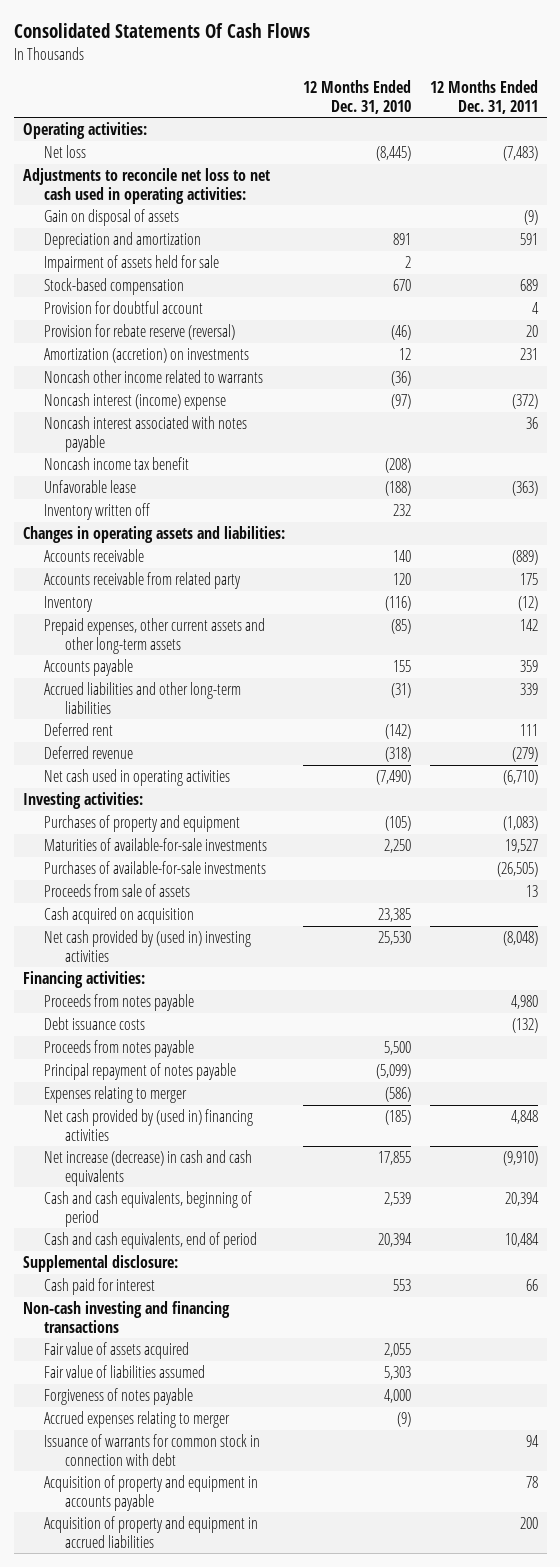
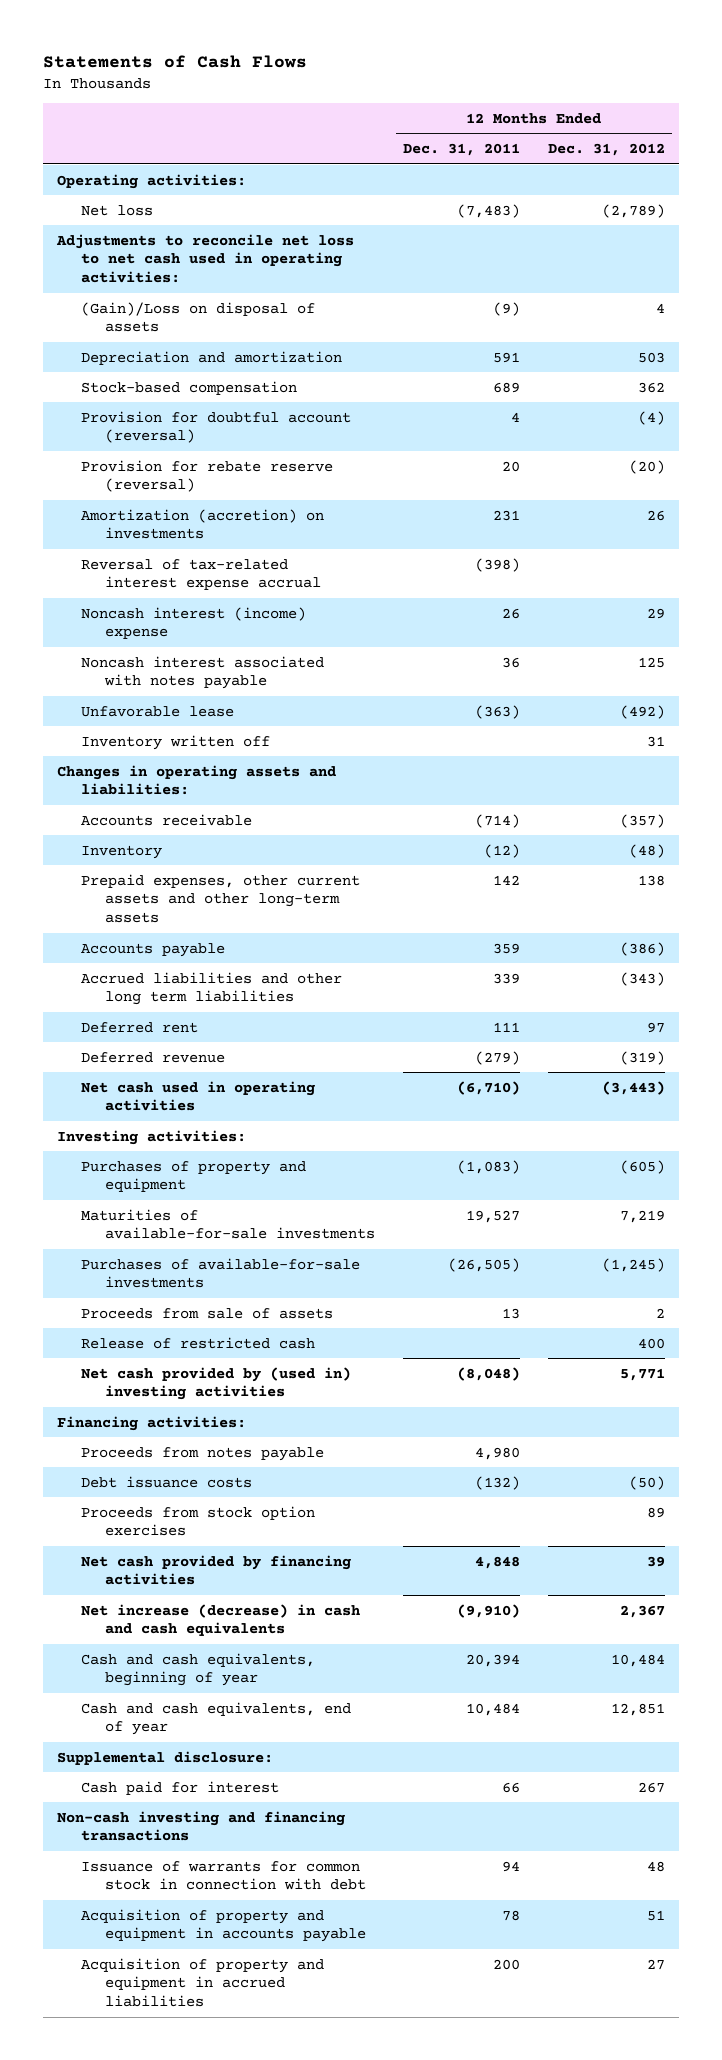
- Consolidated Statements Of Cash Flows
+ Statements of Cash Flows
- | 12 Months Ended Dec. 31, 2010 | 12 Months Ended Dec. 31, 2011
+ | 12 Months Ended Dec. 31, 2011 | 12 Months Ended Dec. 31, 2012
- Gain on disposal of assets | | (9)
+ (Gain)/Loss on disposal of assets | (9) | 4
- Impairment of assets held for sale | 2 |
- Provision for doubtful account | | 4
+ Provision for doubtful account (reversal) | 4 | (4)
- Noncash other income related to warrants | (36) |
- Noncash interest (income) expense | (97) | (372)
+ Reversal of tax-related interest expense accrual | (398) |
+ Noncash interest (income) expense | 26 | 29
- Noncash income tax benefit | (208) |
- Accounts receivable | 140 | (889)
- Accounts receivable from related party | 120 | 175
+ Accounts receivable | (714) | (357)
- Accrued liabilities and other long-term liabilities | (31) | 339
+ Accrued liabilities and other long term liabilities | 339 | (343)
- Cash acquired on acquisition | 23,385 |
+ Release of restricted cash | | 400
- Proceeds from notes payable | 5,500 |
- Principal repayment of notes payable | (5,099) |
- Expenses relating to merger | (586) |
- Net cash provided by (used in) financing activities | (185) | 4,848
+ Proceeds from stock option exercises | | 89
+ Net cash provided by financing activities | 4,848 | 39
- Cash and cash equivalents, beginning of period | 2,539 | 20,394
- Cash and cash equivalents, end of period | 20,394 | 10,484
+ Cash and cash equivalents, beginning of year | 20,394 | 10,484
+ Cash and cash equivalents, end of year | 10,484 | 12,851
- Fair value of assets acquired | 2,055 |
- Fair value of liabilities assumed | 5,303 |
- Forgiveness of notes payable | 4,000 |
- Accrued expenses relating to merger | (9) |

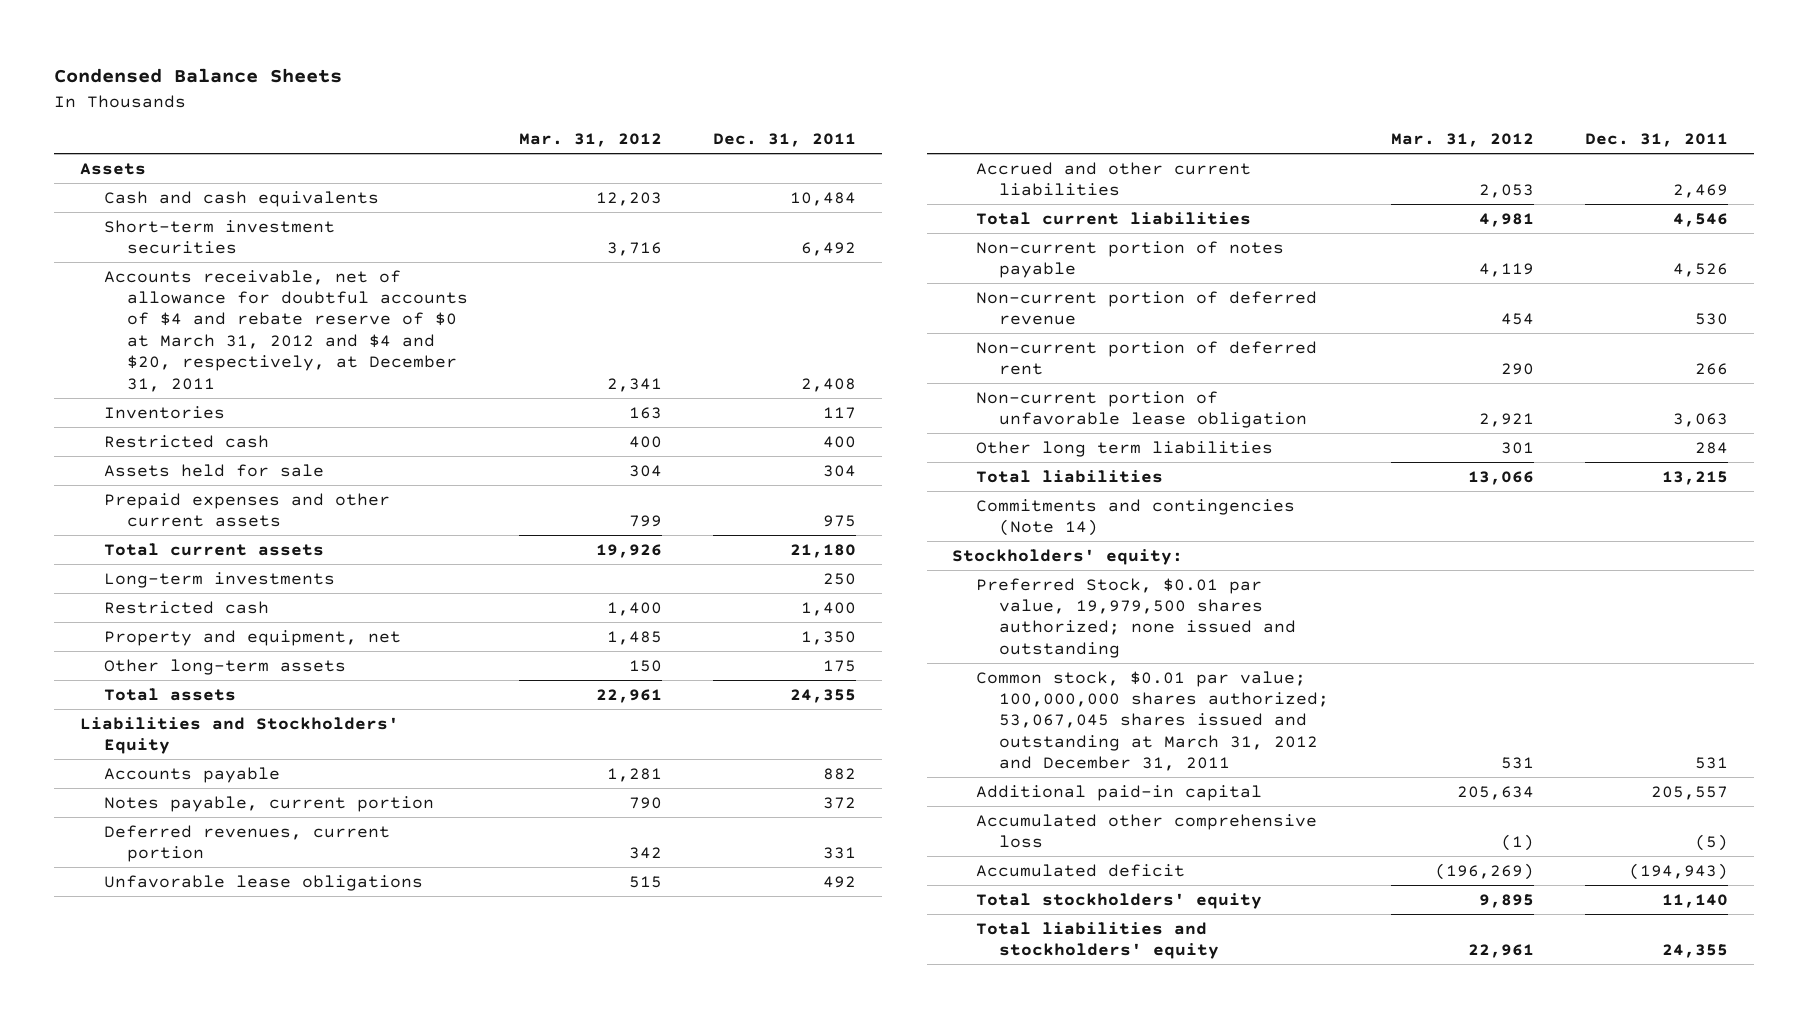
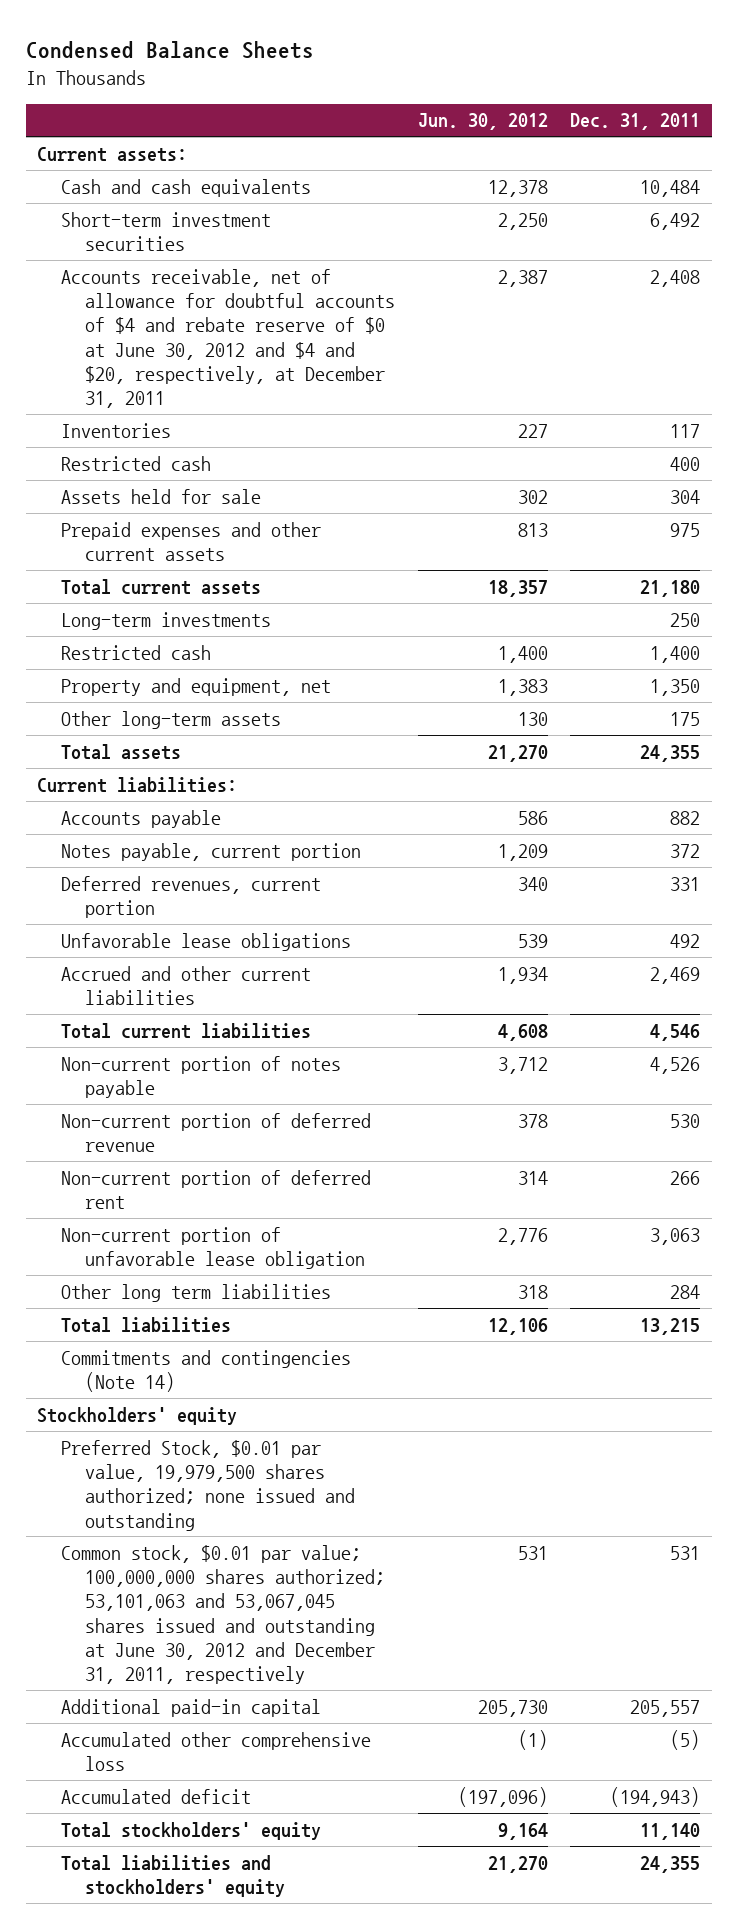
- | Mar. 31, 2012 | Dec. 31, 2011
+ | Jun. 30, 2012 | Dec. 31, 2011
- Assets
+ Current assets:
- Accounts receivable, net of allowance for doubtful accounts of $4 and rebate reserve of $0 at March 31, 2012 and $4 and $20, respectively, at December 31, 2011 | 2,341 | 2,408
+ Accounts receivable, net of allowance for doubtful accounts of $4 and rebate reserve of $0 at June 30, 2012 and $4 and $20, respectively, at December 31, 2011 | 2,387 | 2,408
- Liabilities and Stockholders' Equity
+ Current liabilities:
- Stockholders' equity:
+ Stockholders' equity
- Common stock, $0.01 par value; 100,000,000 shares authorized; 53,067,045 shares issued and outstanding at March 31, 2012 and December 31, 2011 | 531 | 531
+ Common stock, $0.01 par value; 100,000,000 shares authorized; 53,101,063 and 53,067,045 shares issued and outstanding at June 30, 2012 and December 31, 2011, respectively | 531 | 531

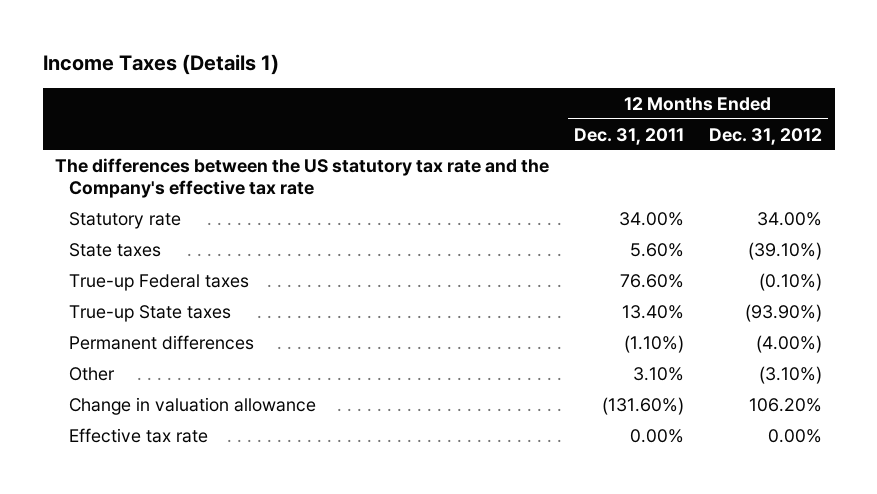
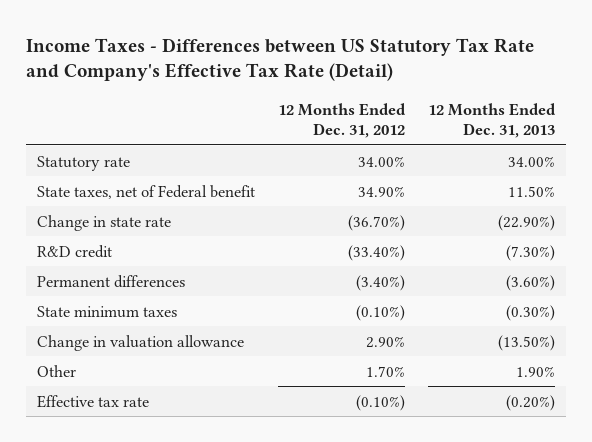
- Income Taxes (Details 1)
+ Income Taxes - Differences between US Statutory Tax Rate and Company's Effective Tax Rate (Detail)
- | 12 Months Ended Dec. 31, 2011 | 12 Months Ended Dec. 31, 2012
+ | 12 Months Ended Dec. 31, 2012 | 12 Months Ended Dec. 31, 2013
- The differences between the US statutory tax rate and the Company's effective tax rate
- State taxes | 5.60% | (39.10%)
- True-up Federal taxes | 76.60% | (0.10%)
- True-up State taxes | 13.40% | (93.90%)
- Permanent differences | (1.10%) | (4.00%)
- Other | 3.10% | (3.10%)
- Change in valuation allowance | (131.60%) | 106.20%
- Effective tax rate | 0.00% | 0.00%
+ State taxes, net of Federal benefit | 34.90% | 11.50%
+ Change in state rate | (36.70%) | (22.90%)
+ R&D credit | (33.40%) | (7.30%)
+ Permanent differences | (3.40%) | (3.60%)
+ State minimum taxes | (0.10%) | (0.30%)
+ Change in valuation allowance | 2.90% | (13.50%)
+ Other | 1.70% | 1.90%
+ Effective tax rate | (0.10%) | (0.20%)

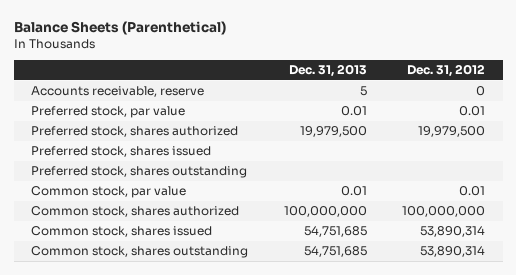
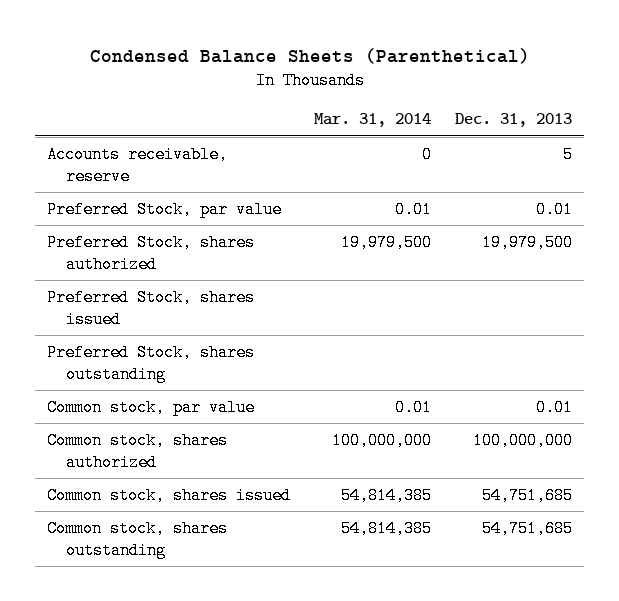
- Balance Sheets (Parenthetical)
+ Condensed Balance Sheets (Parenthetical)
- | Dec. 31, 2013 | Dec. 31, 2012
+ | Mar. 31, 2014 | Dec. 31, 2013
- Preferred stock, par value | 0.01 | 0.01
- Preferred stock, shares authorized | 19,979,500 | 19,979,500
- Preferred stock, shares issued
- Preferred stock, shares outstanding
+ Preferred Stock, par value | 0.01 | 0.01
+ Preferred Stock, shares authorized | 19,979,500 | 19,979,500
+ Preferred Stock, shares issued
+ Preferred Stock, shares outstanding

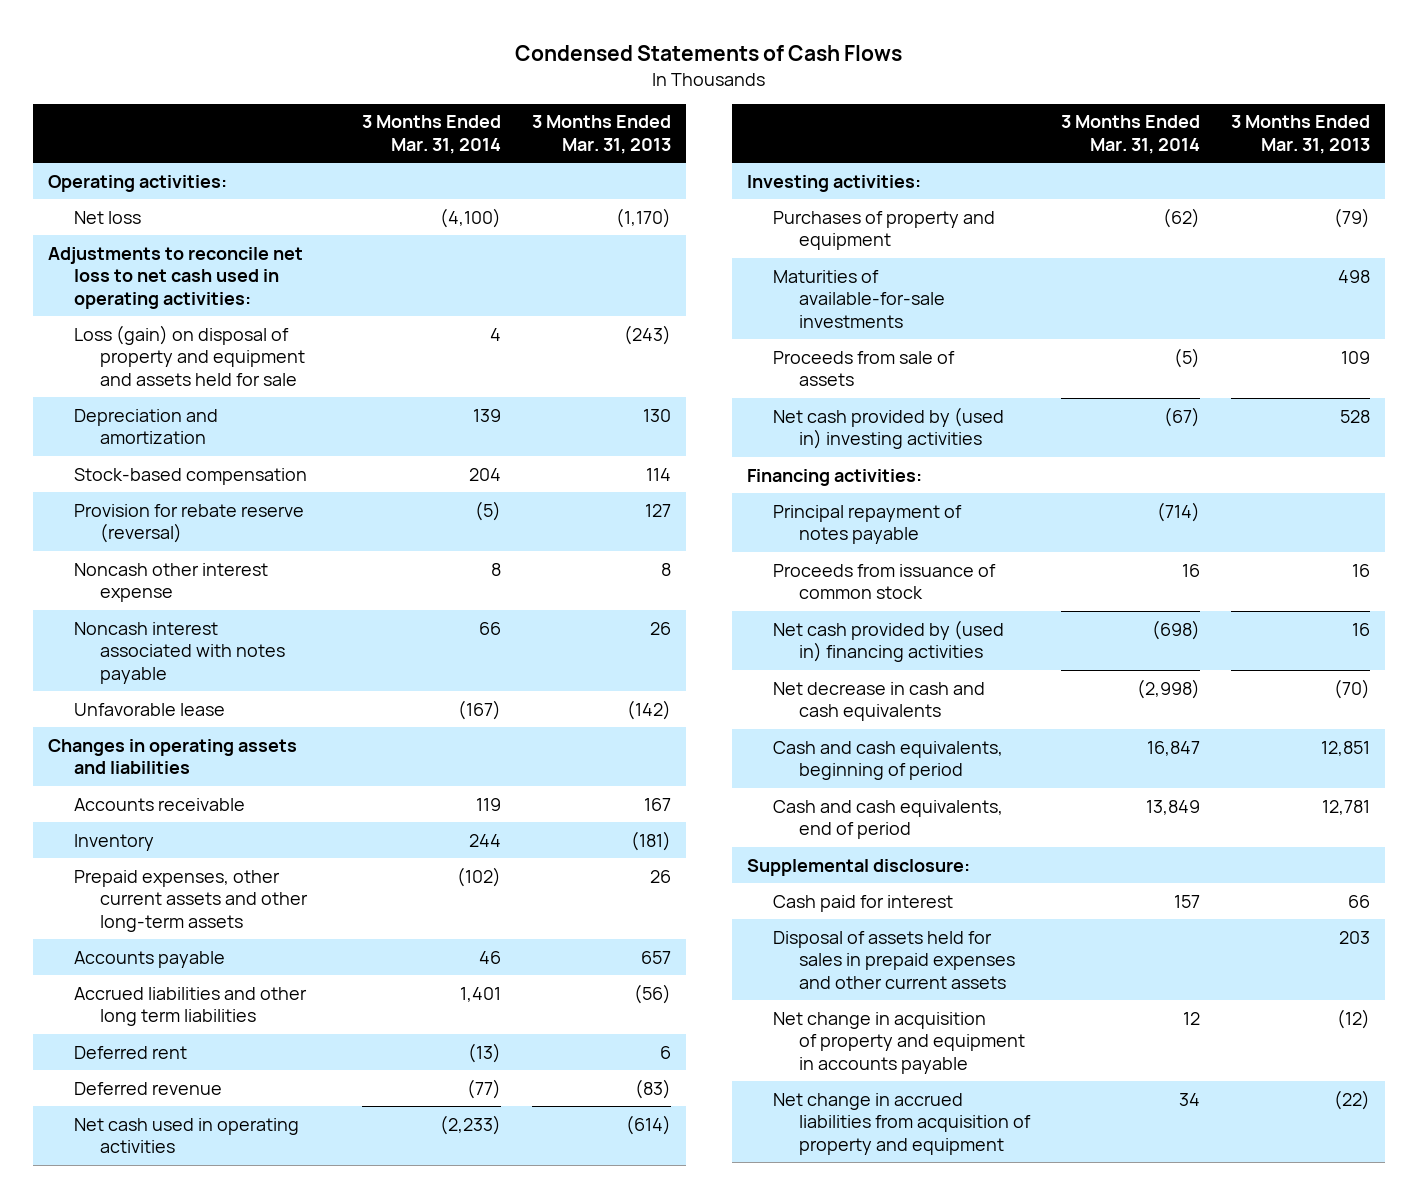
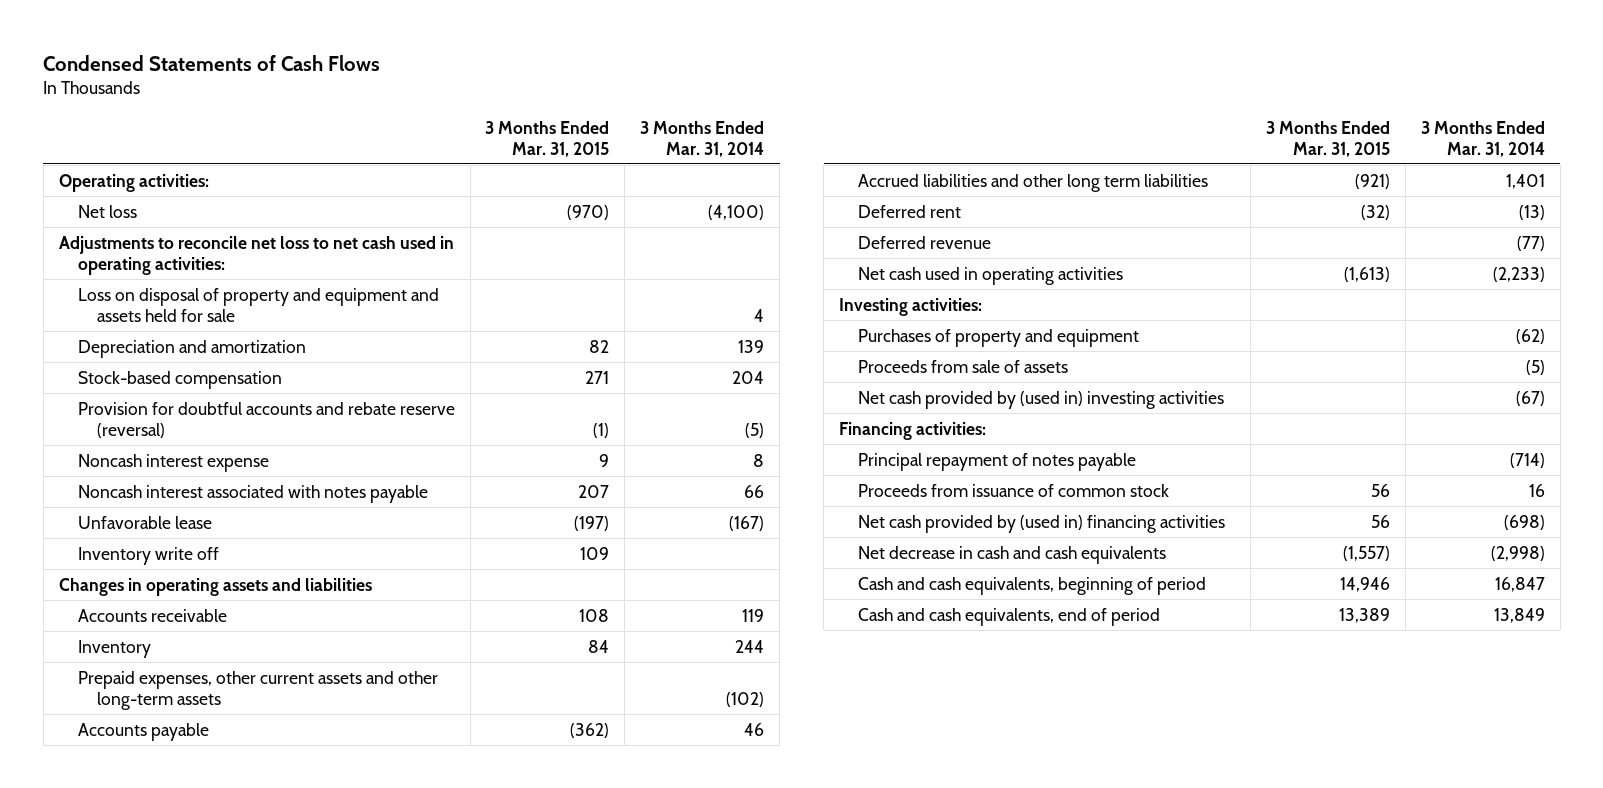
- | 3 Months Ended Mar. 31, 2014 | 3 Months Ended Mar. 31, 2013
+ | 3 Months Ended Mar. 31, 2015 | 3 Months Ended Mar. 31, 2014
- Loss (gain) on disposal of property and equipment and assets held for sale | 4 | (243)
+ Loss on disposal of property and equipment and assets held for sale | | 4
- Provision for rebate reserve (reversal) | (5) | 127
- Noncash other interest expense | 8 | 8
+ Provision for doubtful accounts and rebate reserve (reversal) | (1) | (5)
+ Noncash interest expense | 9 | 8
+ Inventory write off | 109 |
- Maturities of available-for-sale investments | | 498
- Supplemental disclosure:
- Cash paid for interest | 157 | 66
- Disposal of assets held for sales in prepaid expenses and other current assets | | 203
- Net change in acquisition of property and equipment in accounts payable | 12 | (12)
- Net change in accrued liabilities from acquisition of property and equipment | 34 | (22)

